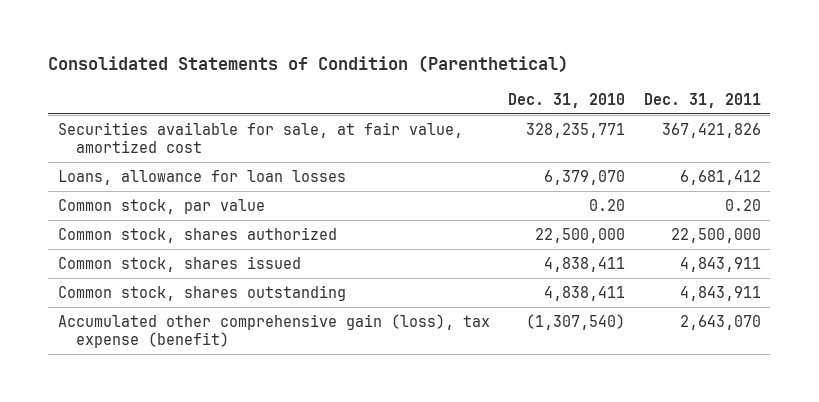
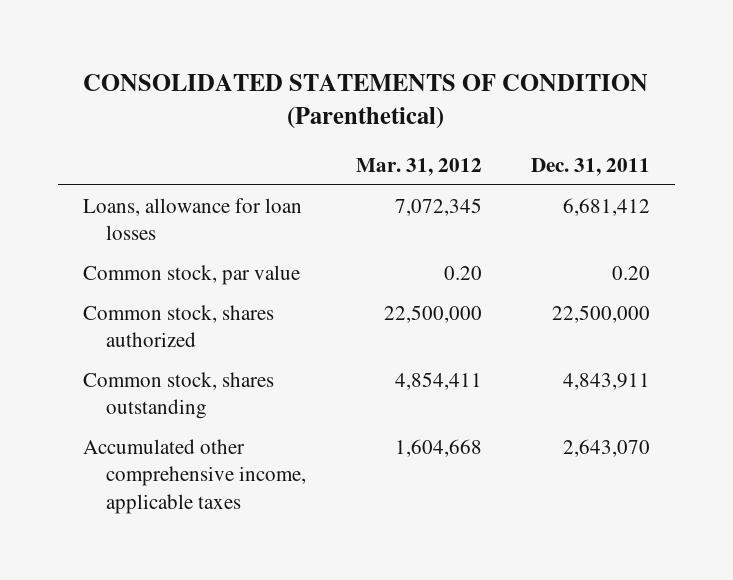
- Consolidated Statements of Condition (Parenthetical)
+ CONSOLIDATED STATEMENTS OF CONDITION (Parenthetical)
- | Dec. 31, 2010 | Dec. 31, 2011
+ | Mar. 31, 2012 | Dec. 31, 2011
- Securities available for sale, at fair value, amortized cost | 328,235,771 | 367,421,826
- Common stock, shares issued | 4,838,411 | 4,843,911
- Accumulated other comprehensive gain (loss), tax expense (benefit) | (1,307,540) | 2,643,070
+ Accumulated other comprehensive income, applicable taxes | 1,604,668 | 2,643,070

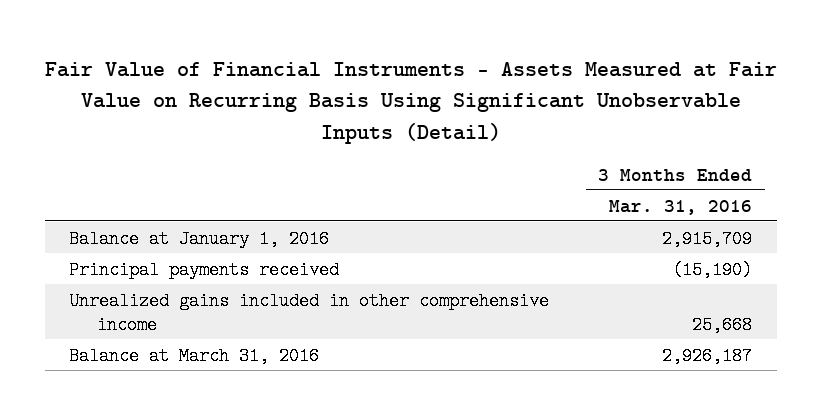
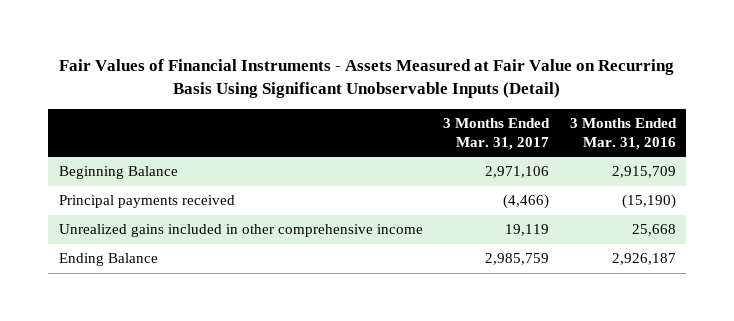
- Fair Value of Financial Instruments - Assets Measured at Fair Value on Recurring Basis Using Significant Unobservable Inputs (Detail)
+ Fair Values of Financial Instruments - Assets Measured at Fair Value on Recurring Basis Using Significant Unobservable Inputs (Detail)
- | 3 Months Ended Mar. 31, 2016
+ | 3 Months Ended Mar. 31, 2017 | 3 Months Ended Mar. 31, 2016
- Balance at January 1, 2016 | 2,915,709
+ Beginning Balance | 2,971,106 | 2,915,709
- Balance at March 31, 2016 | 2,926,187
+ Ending Balance | 2,985,759 | 2,926,187

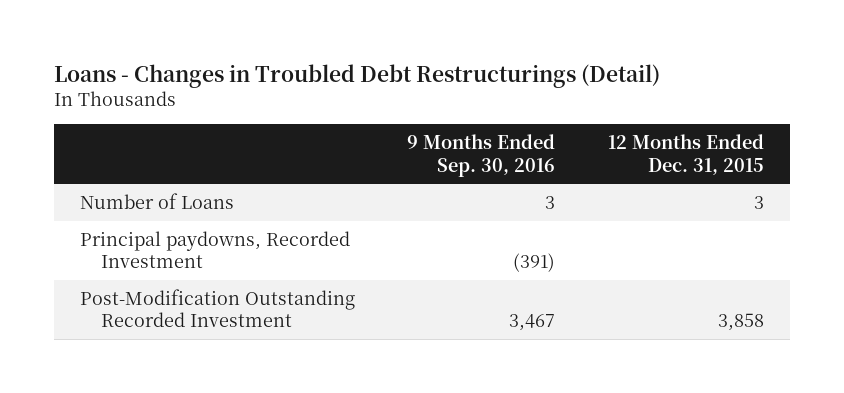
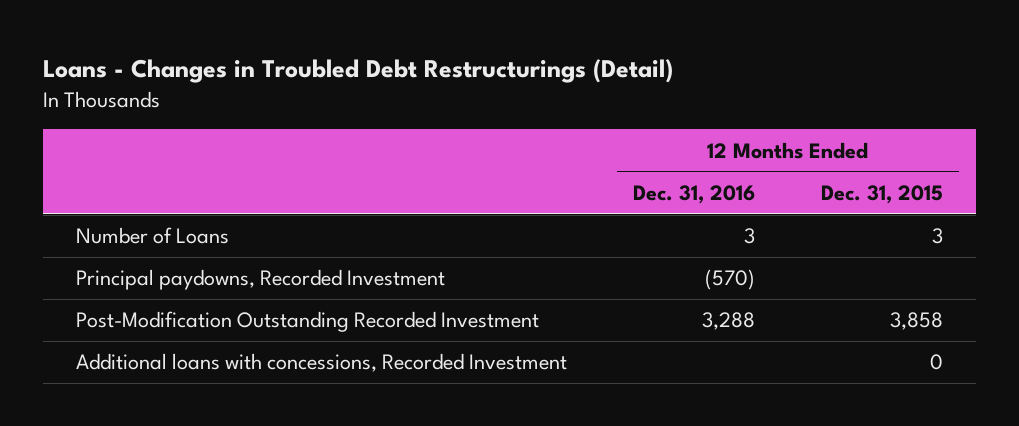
- | 9 Months Ended Sep. 30, 2016 | 12 Months Ended Dec. 31, 2015
+ | 12 Months Ended Dec. 31, 2016 | 12 Months Ended Dec. 31, 2015
+ Additional loans with concessions, Recorded Investment | | 0

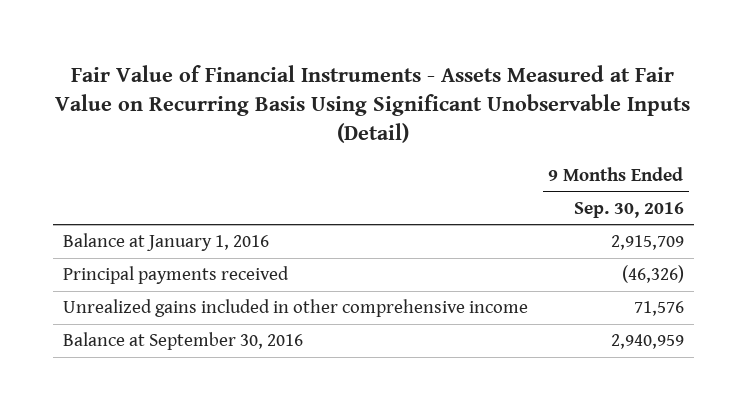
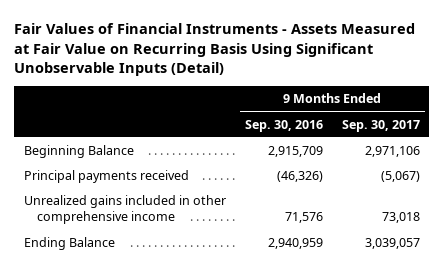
- Fair Value of Financial Instruments - Assets Measured at Fair Value on Recurring Basis Using Significant Unobservable Inputs (Detail)
+ Fair Values of Financial Instruments - Assets Measured at Fair Value on Recurring Basis Using Significant Unobservable Inputs (Detail)
- | 9 Months Ended Sep. 30, 2016
+ | 9 Months Ended Sep. 30, 2016 | 9 Months Ended Sep. 30, 2017
- Balance at January 1, 2016 | 2,915,709
+ Beginning Balance | 2,915,709 | 2,971,106
- Balance at September 30, 2016 | 2,940,959
+ Ending Balance | 2,940,959 | 3,039,057

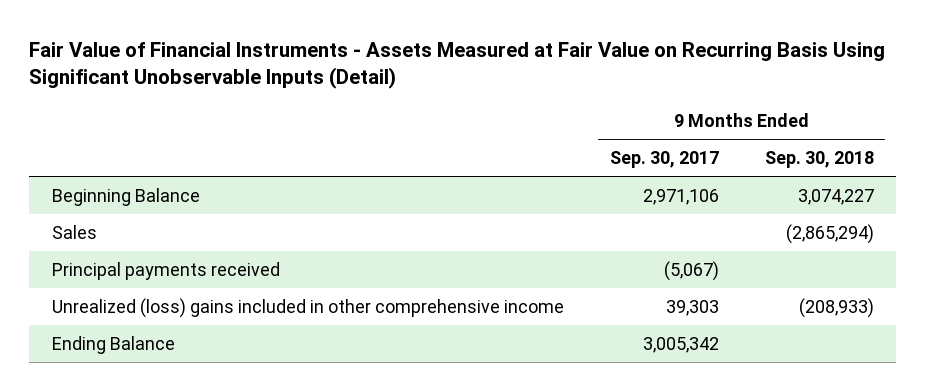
- Fair Values of Financial Instruments - Assets Measured at Fair Value on Recurring Basis Using Significant Unobservable Inputs (Detail)
+ Fair Value of Financial Instruments - Assets Measured at Fair Value on Recurring Basis Using Significant Unobservable Inputs (Detail)
- | 9 Months Ended Sep. 30, 2016 | 9 Months Ended Sep. 30, 2017
+ | 9 Months Ended Sep. 30, 2017 | 9 Months Ended Sep. 30, 2018
+ Sales | | (2,865,294)
- Unrealized gains included in other comprehensive income | 71,576 | 73,018
- Ending Balance | 2,940,959 | 3,039,057
+ Unrealized (loss) gains included in other comprehensive income | 39,303 | (208,933)
+ Ending Balance | 3,005,342 |

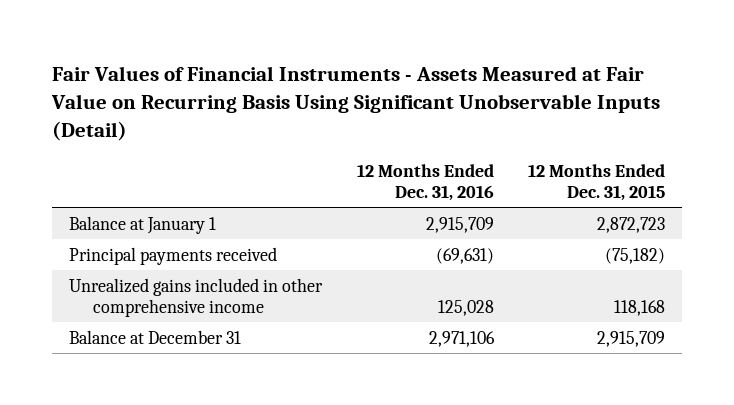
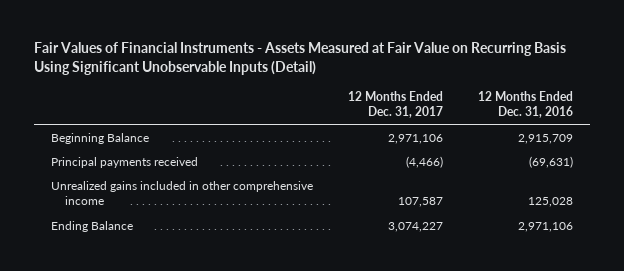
- | 12 Months Ended Dec. 31, 2016 | 12 Months Ended Dec. 31, 2015
+ | 12 Months Ended Dec. 31, 2017 | 12 Months Ended Dec. 31, 2016
- Balance at January 1 | 2,915,709 | 2,872,723
+ Beginning Balance | 2,971,106 | 2,915,709
- Balance at December 31 | 2,971,106 | 2,915,709
+ Ending Balance | 3,074,227 | 2,971,106

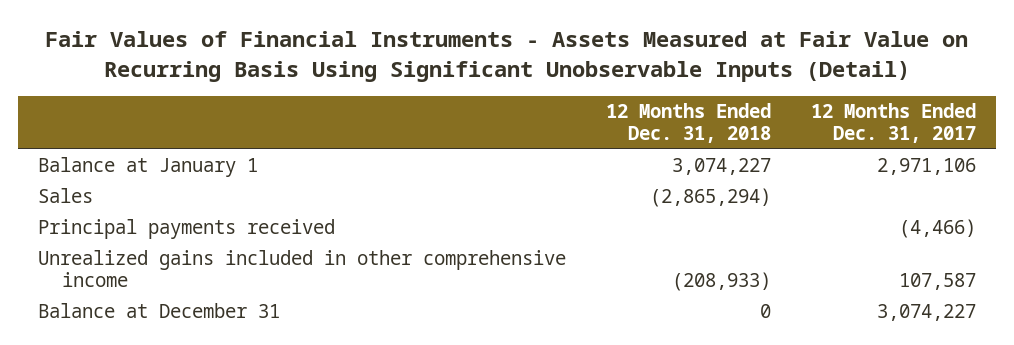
- | 12 Months Ended Dec. 31, 2017 | 12 Months Ended Dec. 31, 2016
+ | 12 Months Ended Dec. 31, 2018 | 12 Months Ended Dec. 31, 2017
- Beginning Balance | 2,971,106 | 2,915,709
+ Balance at January 1 | 3,074,227 | 2,971,106
+ Sales | (2,865,294) |
- Ending Balance | 3,074,227 | 2,971,106
+ Balance at December 31 | 0 | 3,074,227

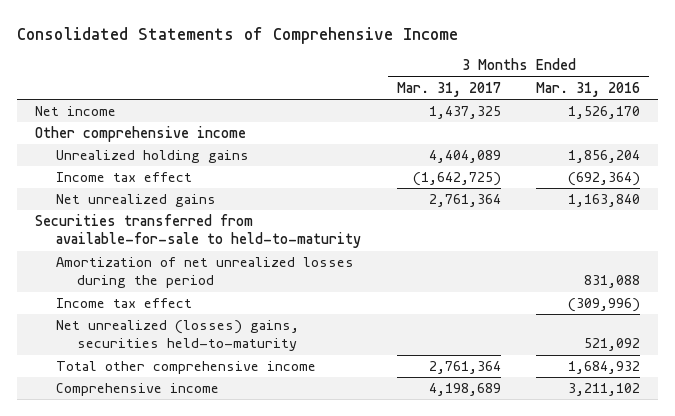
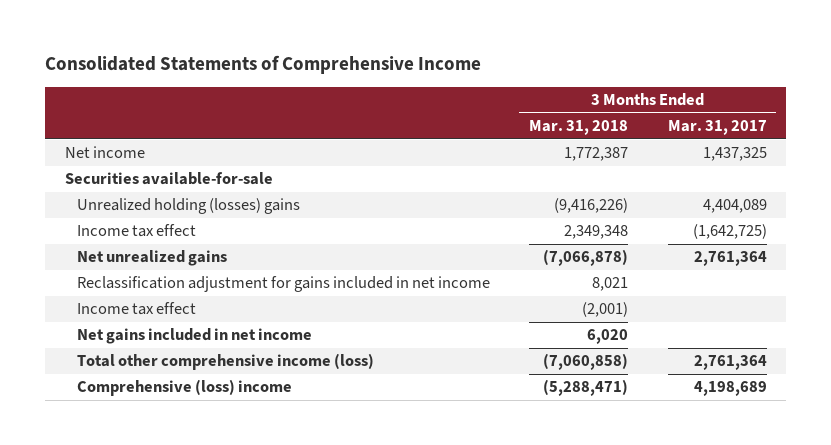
- | 3 Months Ended Mar. 31, 2017 | 3 Months Ended Mar. 31, 2016
+ | 3 Months Ended Mar. 31, 2018 | 3 Months Ended Mar. 31, 2017
- Other comprehensive income
- Unrealized holding gains | 4,404,089 | 1,856,204
+ Securities available-for-sale
+ Unrealized holding (losses) gains | (9,416,226) | 4,404,089
- Securities transferred from available-for-sale to held-to-maturity
- Amortization of net unrealized losses during the period | | 831,088
+ Reclassification adjustment for gains included in net income | 8,021 |
- Net unrealized (losses) gains, securities held-to-maturity | | 521,092
- Total other comprehensive income | 2,761,364 | 1,684,932
- Comprehensive income | 4,198,689 | 3,211,102
+ Net gains included in net income | 6,020 |
+ Total other comprehensive income (loss) | (7,060,858) | 2,761,364
+ Comprehensive (loss) income | (5,288,471) | 4,198,689

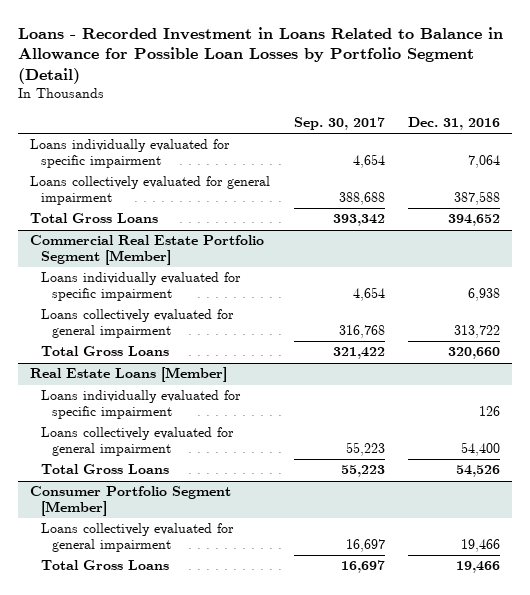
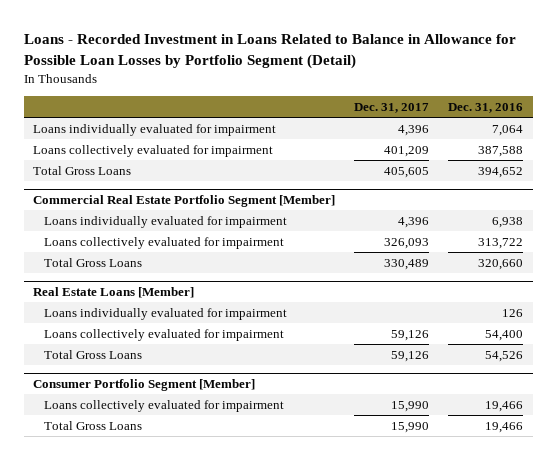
- | Sep. 30, 2017 | Dec. 31, 2016
+ | Dec. 31, 2017 | Dec. 31, 2016
- Loans individually evaluated for specific impairment | 4,654 | 7,064
- Loans collectively evaluated for general impairment | 388,688 | 387,588
+ Loans individually evaluated for impairment | 4,396 | 7,064
+ Loans collectively evaluated for impairment | 401,209 | 387,588
@ Commercial Real Estate Portfolio Segment [Member]
- Loans individually evaluated for specific impairment | 4,654 | 6,938
- Loans collectively evaluated for general impairment | 316,768 | 313,722
+ Loans individually evaluated for impairment | 4,396 | 6,938
+ Loans collectively evaluated for impairment | 326,093 | 313,722
@ Real Estate Loans [Member]
- Loans individually evaluated for specific impairment | | 126
- Loans collectively evaluated for general impairment | 55,223 | 54,400
+ Loans individually evaluated for impairment | | 126
+ Loans collectively evaluated for impairment | 59,126 | 54,400
@ Consumer Portfolio Segment [Member]
- Loans collectively evaluated for general impairment | 16,697 | 19,466
+ Loans collectively evaluated for impairment | 15,990 | 19,466

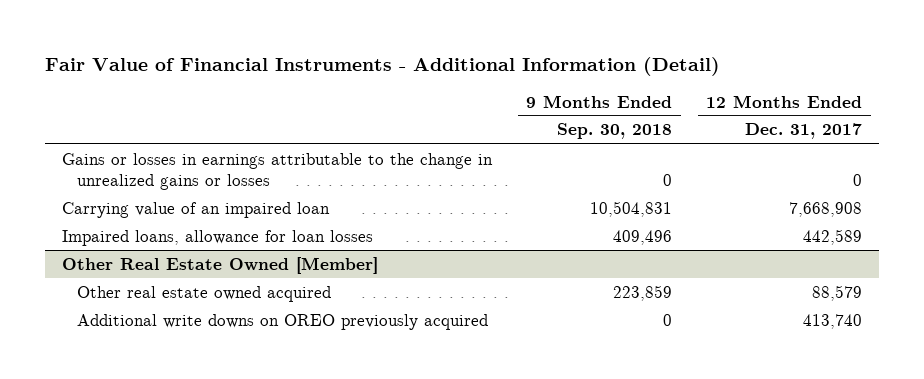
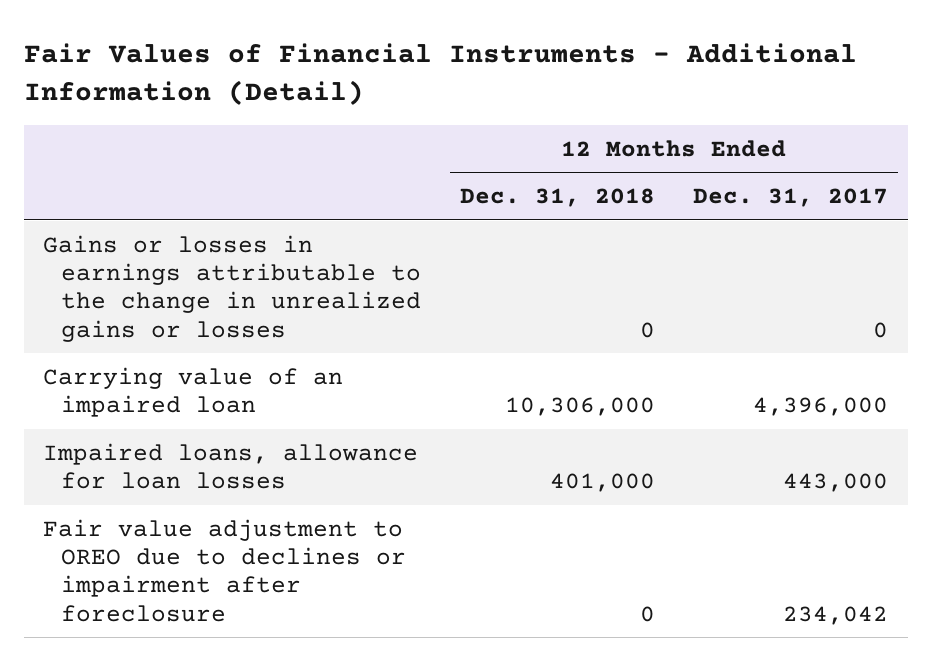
- Fair Value of Financial Instruments - Additional Information (Detail)
+ Fair Values of Financial Instruments - Additional Information (Detail)
- | 9 Months Ended Sep. 30, 2018 | 12 Months Ended Dec. 31, 2017
+ | 12 Months Ended Dec. 31, 2018 | 12 Months Ended Dec. 31, 2017
- Carrying value of an impaired loan | 10,504,831 | 7,668,908
- Impaired loans, allowance for loan losses | 409,496 | 442,589
- Other Real Estate Owned [Member]
- Other real estate owned acquired | 223,859 | 88,579
- Additional write downs on OREO previously acquired | 0 | 413,740
+ Carrying value of an impaired loan | 10,306,000 | 4,396,000
+ Impaired loans, allowance for loan losses | 401,000 | 443,000
+ Fair value adjustment to OREO due to declines or impairment after foreclosure | 0 | 234,042

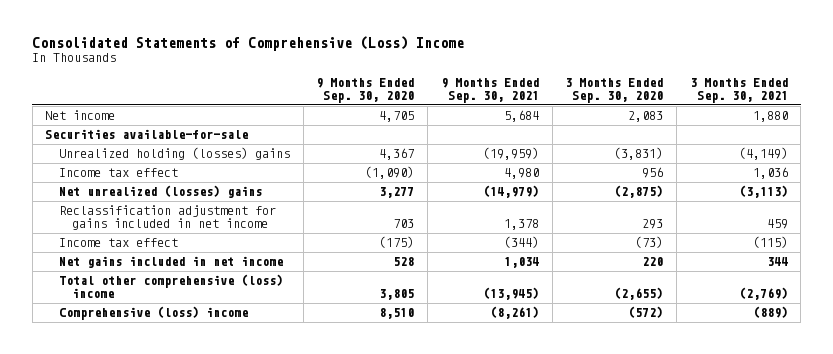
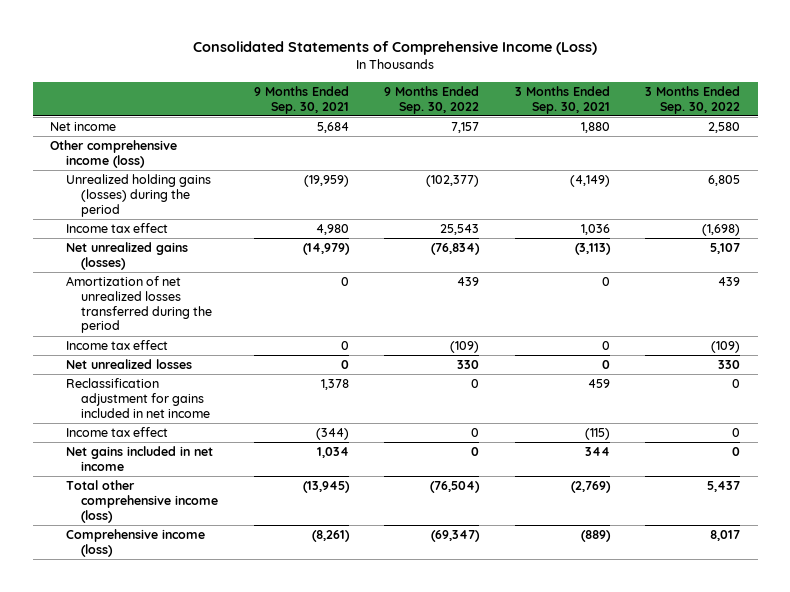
- Consolidated Statements of Comprehensive (Loss) Income
+ Consolidated Statements of Comprehensive Income (Loss)
- | 9 Months Ended Sep. 30, 2020 | 9 Months Ended Sep. 30, 2021 | 3 Months Ended Sep. 30, 2020 | 3 Months Ended Sep. 30, 2021
+ | 9 Months Ended Sep. 30, 2021 | 9 Months Ended Sep. 30, 2022 | 3 Months Ended Sep. 30, 2021 | 3 Months Ended Sep. 30, 2022
- Securities available-for-sale
- Unrealized holding (losses) gains | 4,367 | (19,959) | (3,831) | (4,149)
+ Other comprehensive income (loss)
+ Unrealized holding gains (losses) during the period | (19,959) | (102,377) | (4,149) | 6,805
- Net unrealized (losses) gains | 3,277 | (14,979) | (2,875) | (3,113)
+ Net unrealized gains (losses) | (14,979) | (76,834) | (3,113) | 5,107
+ Amortization of net unrealized losses transferred during the period | 0 | 439 | 0 | 439
+ Income tax effect | 0 | (109) | 0 | (109)
+ Net unrealized losses | 0 | 330 | 0 | 330
- Total other comprehensive (loss) income | 3,805 | (13,945) | (2,655) | (2,769)
- Comprehensive (loss) income | 8,510 | (8,261) | (572) | (889)
+ Total other comprehensive income (loss) | (13,945) | (76,504) | (2,769) | 5,437
+ Comprehensive income (loss) | (8,261) | (69,347) | (889) | 8,017

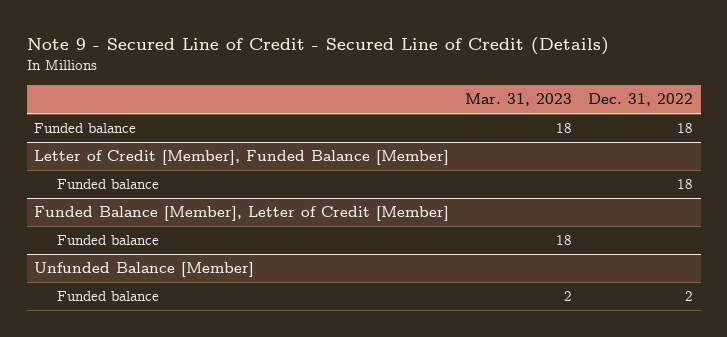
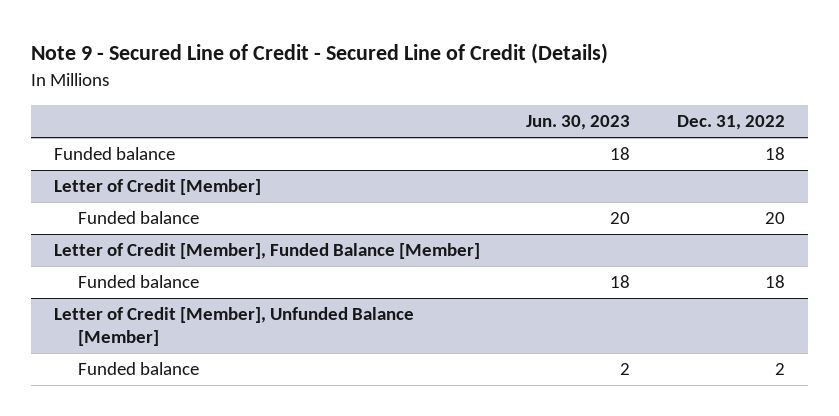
- | Mar. 31, 2023 | Dec. 31, 2022
+ | Jun. 30, 2023 | Dec. 31, 2022
+ Letter of Credit [Member]
+ Funded balance | 20 | 20
- Funded Balance [Member], Letter of Credit [Member]
- Funded balance | 18 |
- Unfunded Balance [Member]
+ Letter of Credit [Member], Unfunded Balance [Member]

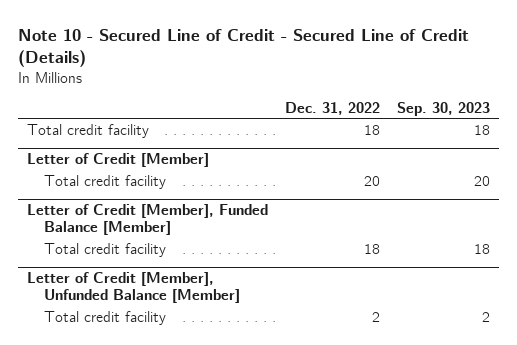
- Note 9 - Secured Line of Credit - Secured Line of Credit (Details)
+ Note 10 - Secured Line of Credit - Secured Line of Credit (Details)
- | Jun. 30, 2023 | Dec. 31, 2022
+ | Dec. 31, 2022 | Sep. 30, 2023
- Funded balance | 18 | 18
+ Total credit facility | 18 | 18
@ Letter of Credit [Member]
- Funded balance | 20 | 20
+ Total credit facility | 20 | 20
@ Letter of Credit [Member], Funded Balance [Member]
- Funded balance | 18 | 18
+ Total credit facility | 18 | 18
@ Letter of Credit [Member], Unfunded Balance [Member]
- Funded balance | 2 | 2
+ Total credit facility | 2 | 2

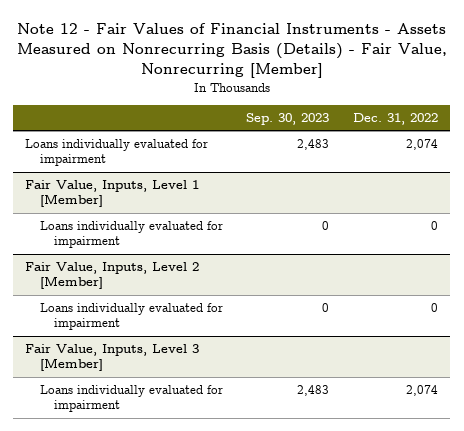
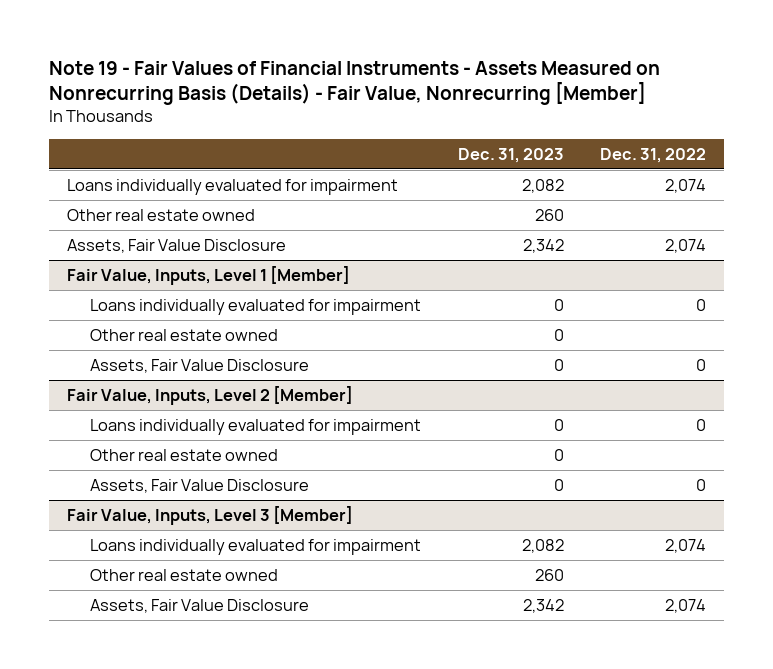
- Note 12 - Fair Values of Financial Instruments - Assets Measured on Nonrecurring Basis (Details) - Fair Value, Nonrecurring [Member]
+ Note 19 - Fair Values of Financial Instruments - Assets Measured on Nonrecurring Basis (Details) - Fair Value, Nonrecurring [Member]
- | Sep. 30, 2023 | Dec. 31, 2022
+ | Dec. 31, 2023 | Dec. 31, 2022
+ Other real estate owned | 260 |
+ Assets, Fair Value Disclosure | 2,342 | 2,074
@ Fair Value, Inputs, Level 1 [Member]
+ Other real estate owned | 0 |
+ Assets, Fair Value Disclosure | 0 | 0
@ Fair Value, Inputs, Level 2 [Member]
+ Other real estate owned | 0 |
+ Assets, Fair Value Disclosure | 0 | 0
@ Fair Value, Inputs, Level 3 [Member]
+ Other real estate owned | 260 |
+ Assets, Fair Value Disclosure | 2,342 | 2,074

